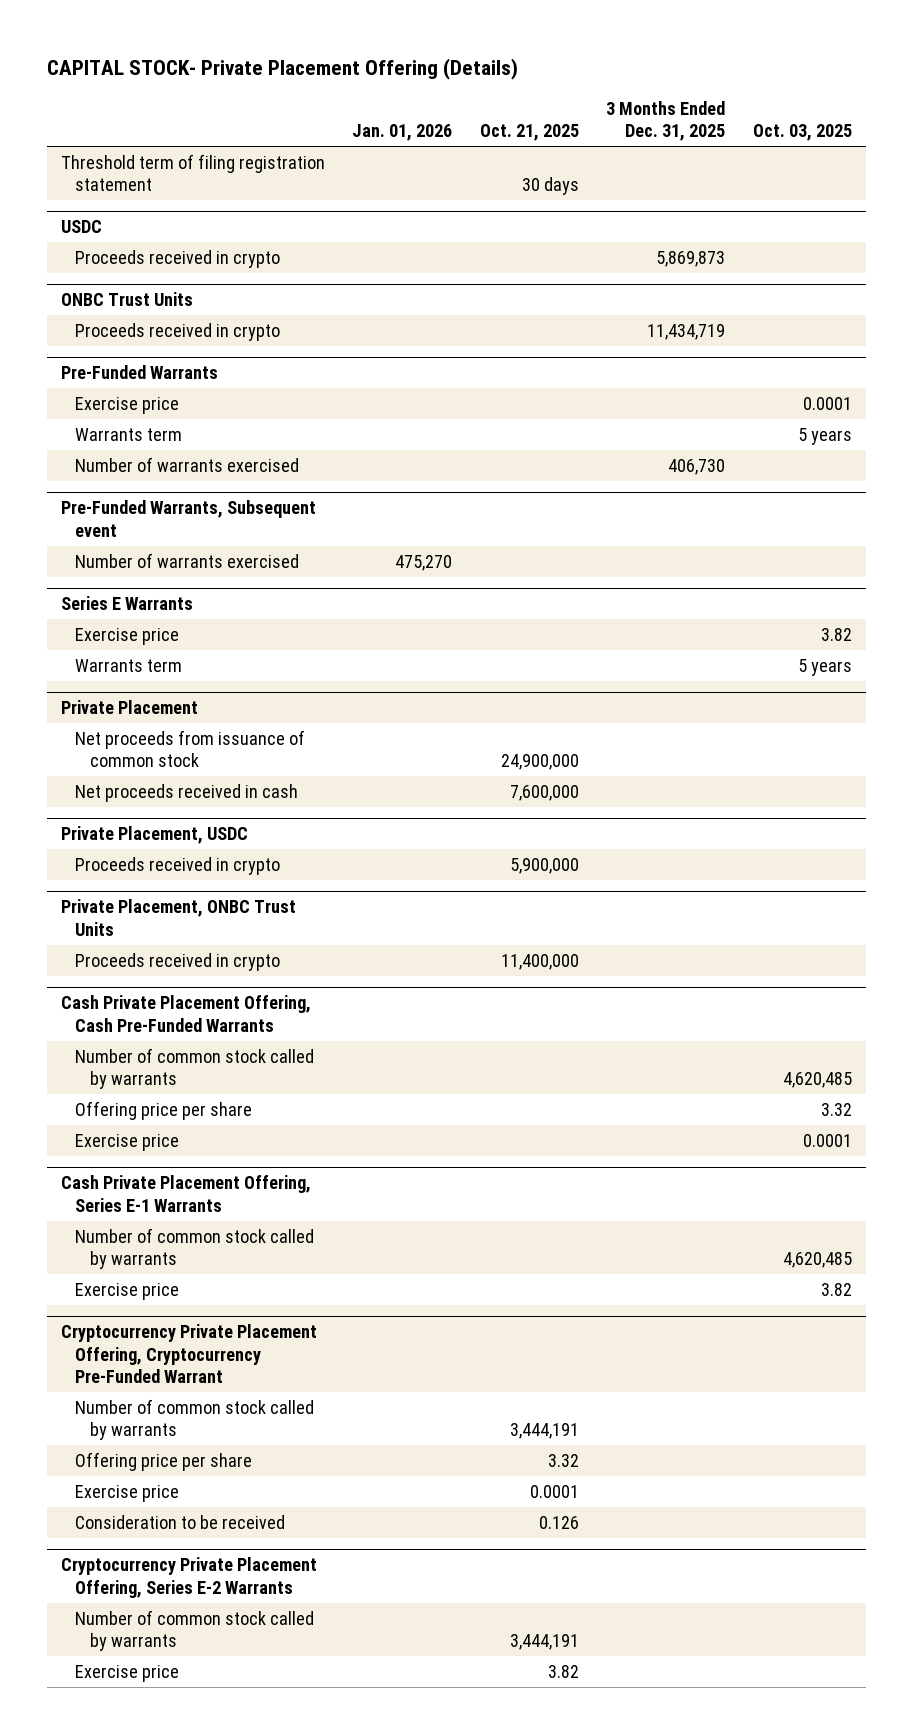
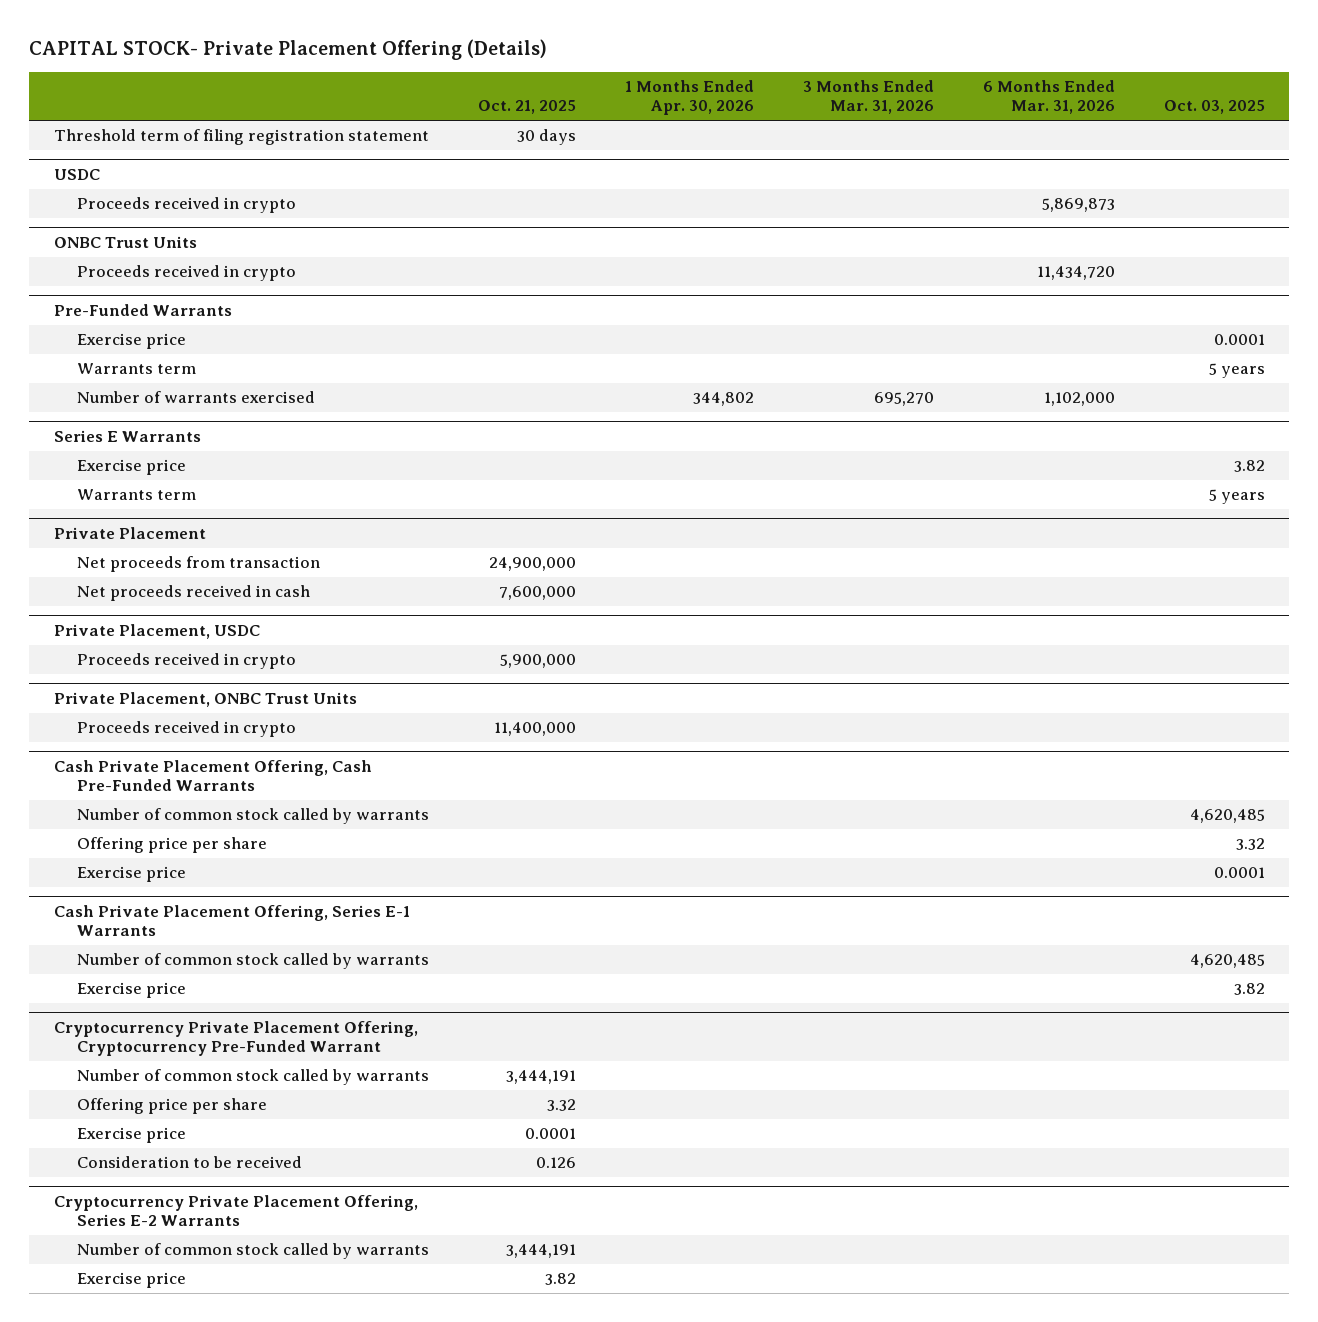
- | Jan. 01, 2026 | Oct. 21, 2025 | 3 Months Ended Dec. 31, 2025 | Oct. 03, 2025
+ | Oct. 21, 2025 | 1 Months Ended Apr. 30, 2026 | 3 Months Ended Mar. 31, 2026 | 6 Months Ended Mar. 31, 2026 | Oct. 03, 2025
- Pre-Funded Warrants, Subsequent event
- Number of warrants exercised | 475,270 | | |
@ Private Placement
- Net proceeds from issuance of common stock | | 24,900,000 | |
+ Net proceeds from transaction | 24,900,000 | | | |

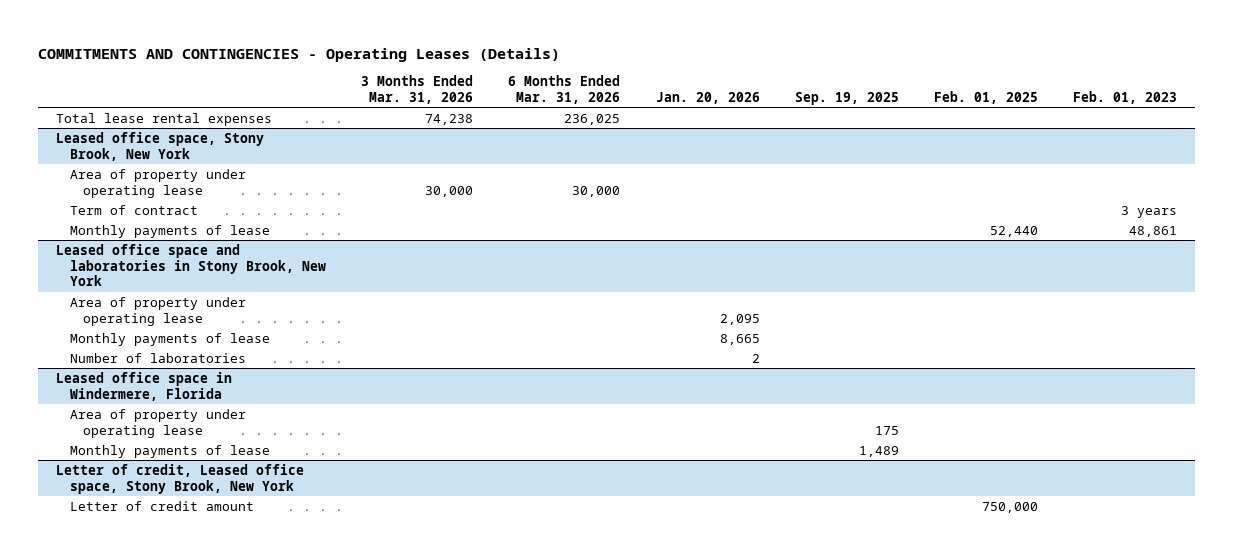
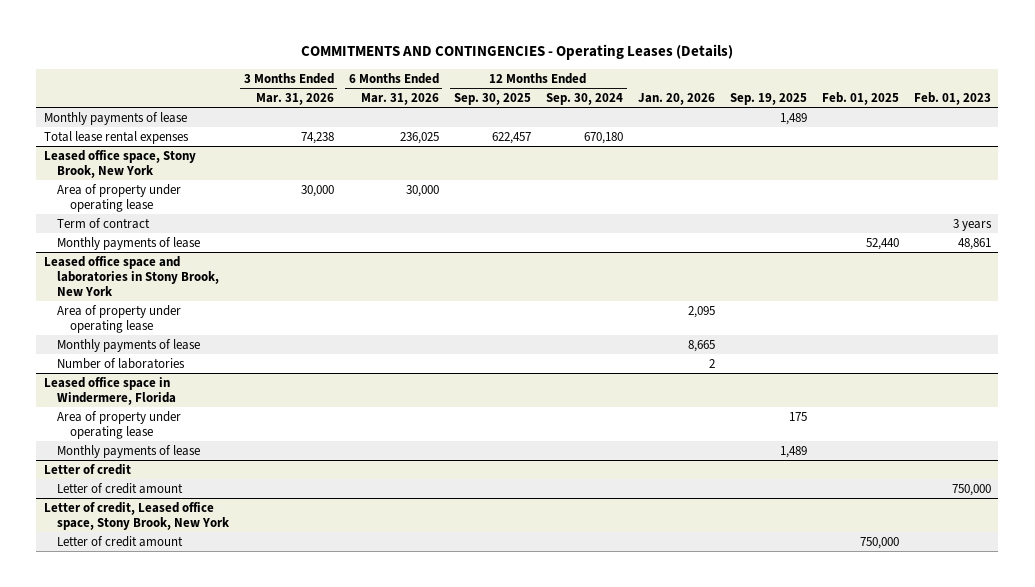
- | 3 Months Ended Mar. 31, 2026 | 6 Months Ended Mar. 31, 2026 | Jan. 20, 2026 | Sep. 19, 2025 | Feb. 01, 2025 | Feb. 01, 2023
+ | 3 Months Ended Mar. 31, 2026 | 6 Months Ended Mar. 31, 2026 | 12 Months Ended Sep. 30, 2025 | 12 Months Ended Sep. 30, 2024 | Jan. 20, 2026 | Sep. 19, 2025 | Feb. 01, 2025 | Feb. 01, 2023
+ Monthly payments of lease | | | | | | 1,489 | |
+ Letter of credit
+ Letter of credit amount | | | | | | | | 750,000

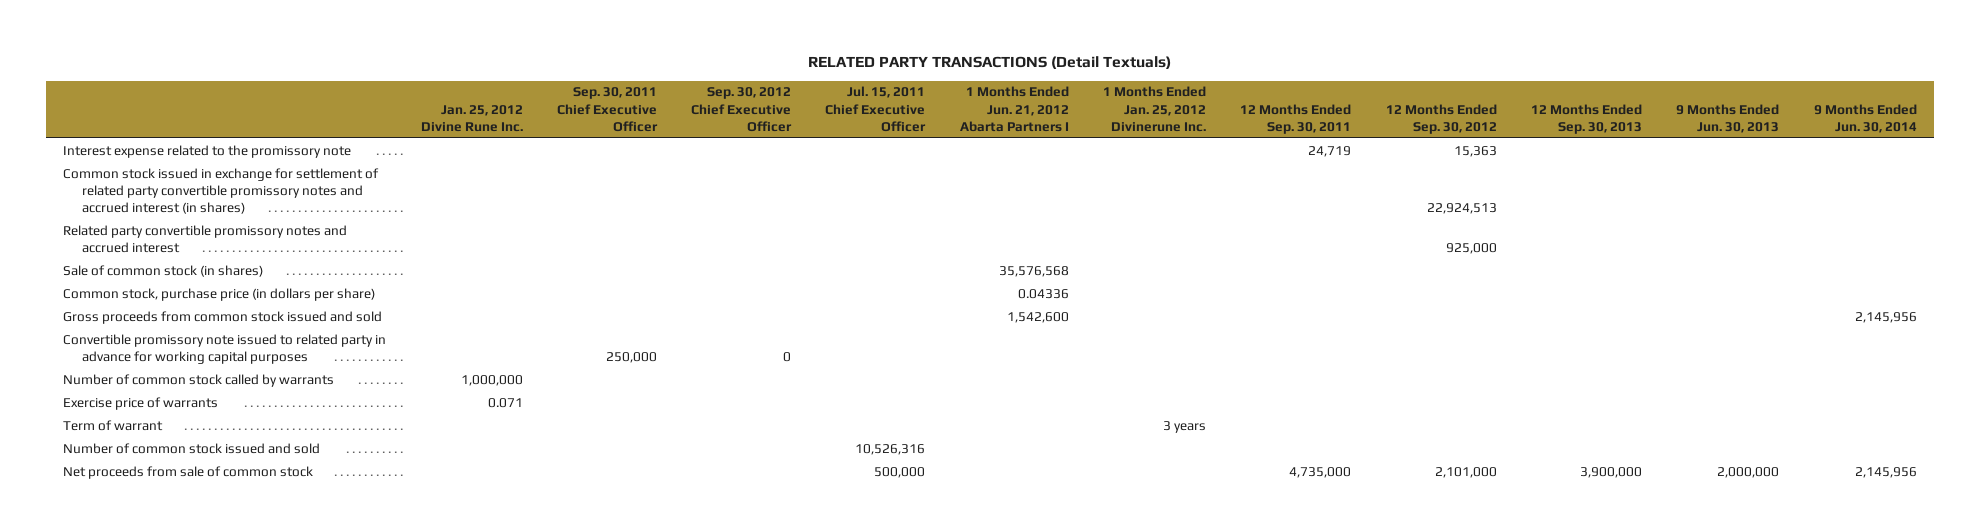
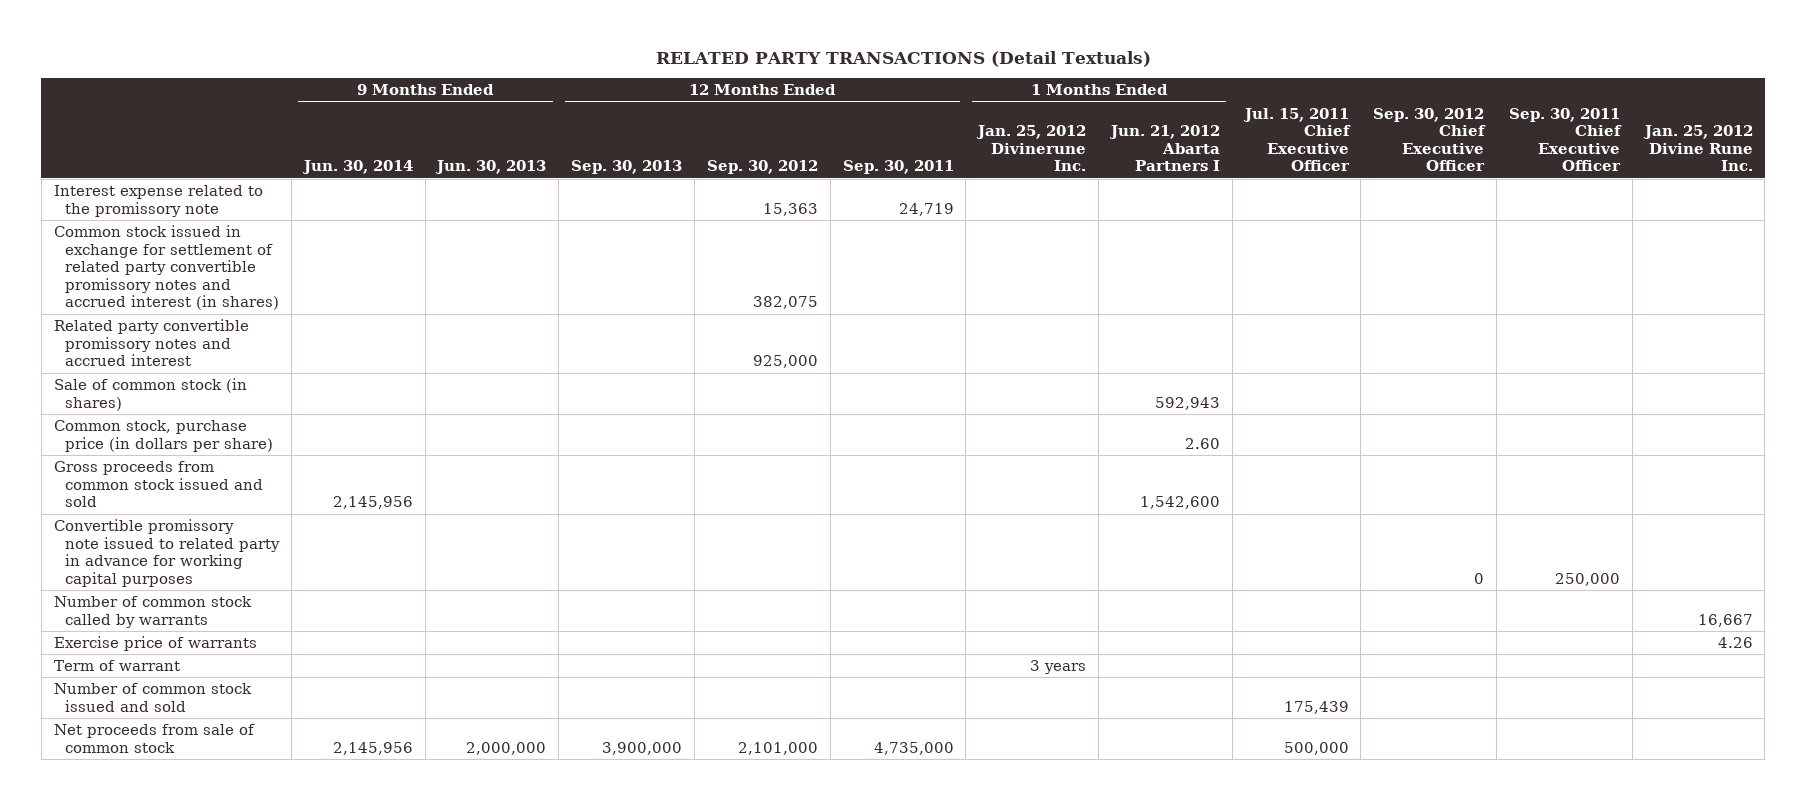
- | Jan. 25, 2012 Divine Rune Inc. | Sep. 30, 2011 Chief Executive Officer | Sep. 30, 2012 Chief Executive Officer | Jul. 15, 2011 Chief Executive Officer | 1 Months Ended Jun. 21, 2012 Abarta Partners I | 1 Months Ended Jan. 25, 2012 Divinerune Inc. | 12 Months Ended Sep. 30, 2011 | 12 Months Ended Sep. 30, 2012 | 12 Months Ended Sep. 30, 2013 | 9 Months Ended Jun. 30, 2013 | 9 Months Ended Jun. 30, 2014
+ | 9 Months Ended Jun. 30, 2014 | 9 Months Ended Jun. 30, 2013 | 12 Months Ended Sep. 30, 2013 | 12 Months Ended Sep. 30, 2012 | 12 Months Ended Sep. 30, 2011 | 1 Months Ended Jan. 25, 2012 Divinerune Inc. | 1 Months Ended Jun. 21, 2012 Abarta Partners I | Jul. 15, 2011 Chief Executive Officer | Sep. 30, 2012 Chief Executive Officer | Sep. 30, 2011 Chief Executive Officer | Jan. 25, 2012 Divine Rune Inc.
- Common stock issued in exchange for settlement of related party convertible promissory notes and accrued interest (in shares) | | | | | | | | 22,924,513 | | |
+ Common stock issued in exchange for settlement of related party convertible promissory notes and accrued interest (in shares) | | | | 382,075 | | | | | | |
- Sale of common stock (in shares) | | | | | 35,576,568 | | | | | |
- Common stock, purchase price (in dollars per share) | | | | | 0.04336 | | | | | |
+ Sale of common stock (in shares) | | | | | | | 592,943 | | | |
+ Common stock, purchase price (in dollars per share) | | | | | | | 2.60 | | | |
- Number of common stock called by warrants | 1,000,000 | | | | | | | | | |
- Exercise price of warrants | 0.071 | | | | | | | | | |
+ Number of common stock called by warrants | | | | | | | | | | | 16,667
+ Exercise price of warrants | | | | | | | | | | | 4.26
- Number of common stock issued and sold | | | | 10,526,316 | | | | | | |
+ Number of common stock issued and sold | | | | | | | | 175,439 | | |

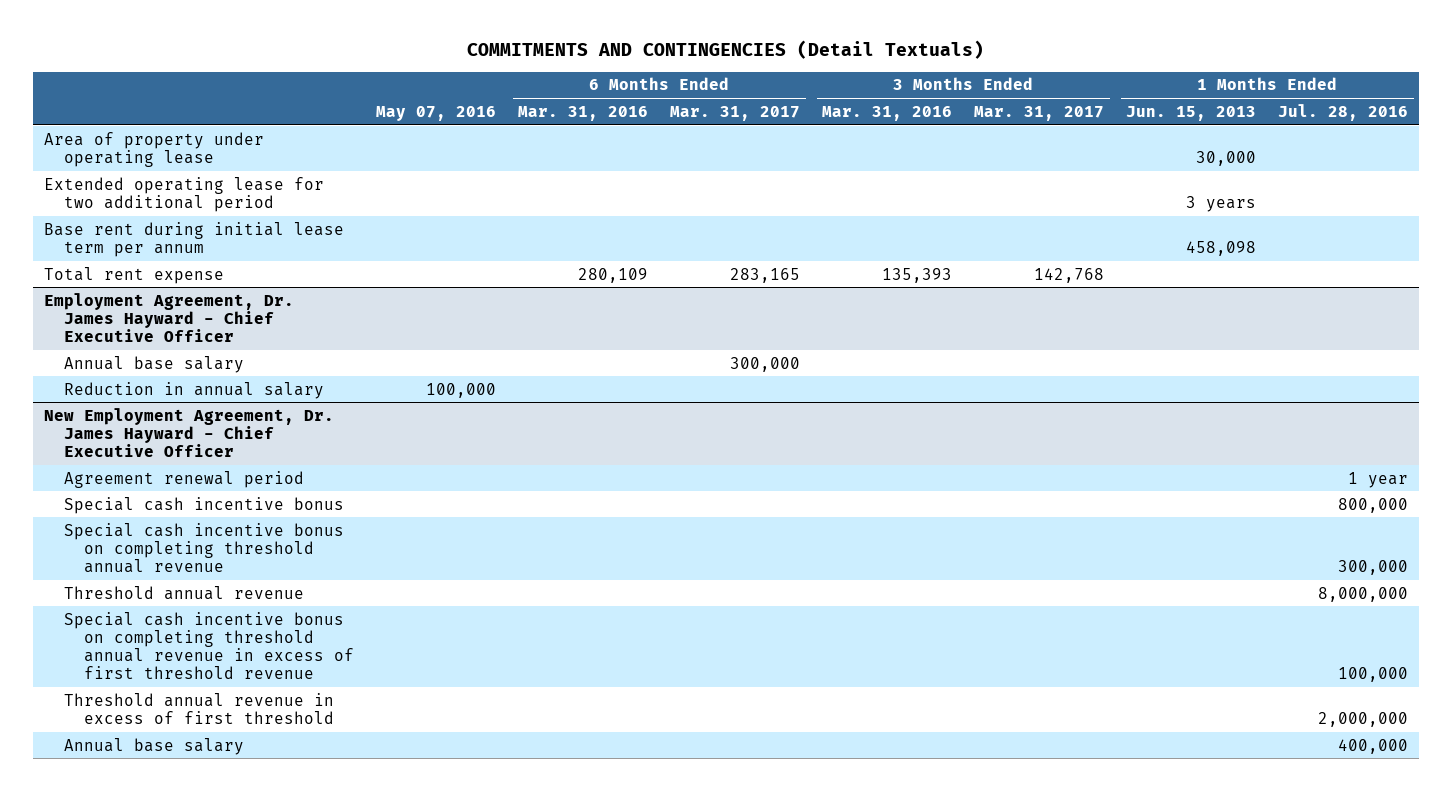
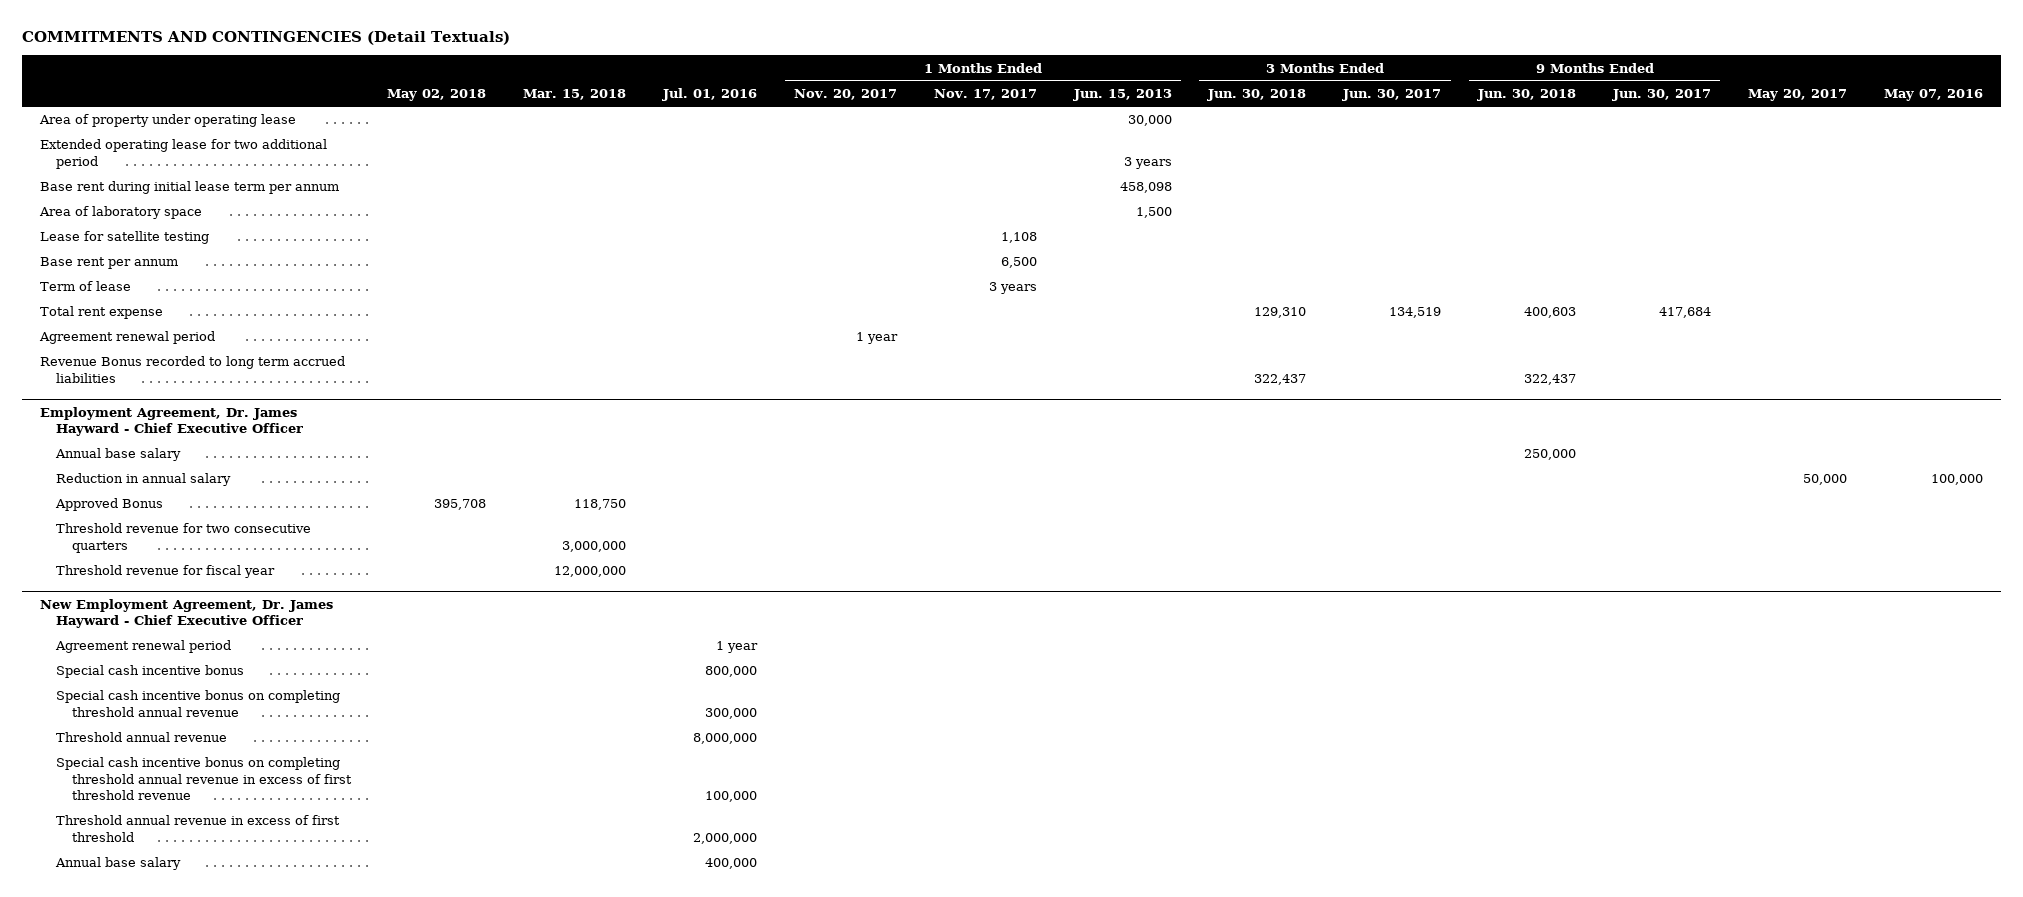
- | May 07, 2016 | 6 Months Ended Mar. 31, 2016 | 6 Months Ended Mar. 31, 2017 | 3 Months Ended Mar. 31, 2016 | 3 Months Ended Mar. 31, 2017 | 1 Months Ended Jun. 15, 2013 | 1 Months Ended Jul. 28, 2016
+ | May 02, 2018 | Mar. 15, 2018 | Jul. 01, 2016 | 1 Months Ended Nov. 20, 2017 | 1 Months Ended Nov. 17, 2017 | 1 Months Ended Jun. 15, 2013 | 3 Months Ended Jun. 30, 2018 | 3 Months Ended Jun. 30, 2017 | 9 Months Ended Jun. 30, 2018 | 9 Months Ended Jun. 30, 2017 | May 20, 2017 | May 07, 2016
+ Area of laboratory space | | | | | | 1,500 | | | | | |
+ Lease for satellite testing | | | | | 1,108 | | | | | | |
+ Base rent per annum | | | | | 6,500 | | | | | | |
+ Term of lease | | | | | 3 years | | | | | | |
+ Agreement renewal period | | | | 1 year | | | | | | | |
+ Revenue Bonus recorded to long term accrued liabilities | | | | | | | 322,437 | | 322,437 | | |
@ Employment Agreement, Dr. James Hayward - Chief Executive Officer
+ Approved Bonus | 395,708 | 118,750 | | | | | | | | | |
+ Threshold revenue for two consecutive quarters | | 3,000,000 | | | | | | | | | |
+ Threshold revenue for fiscal year | | 12,000,000 | | | | | | | | | |

